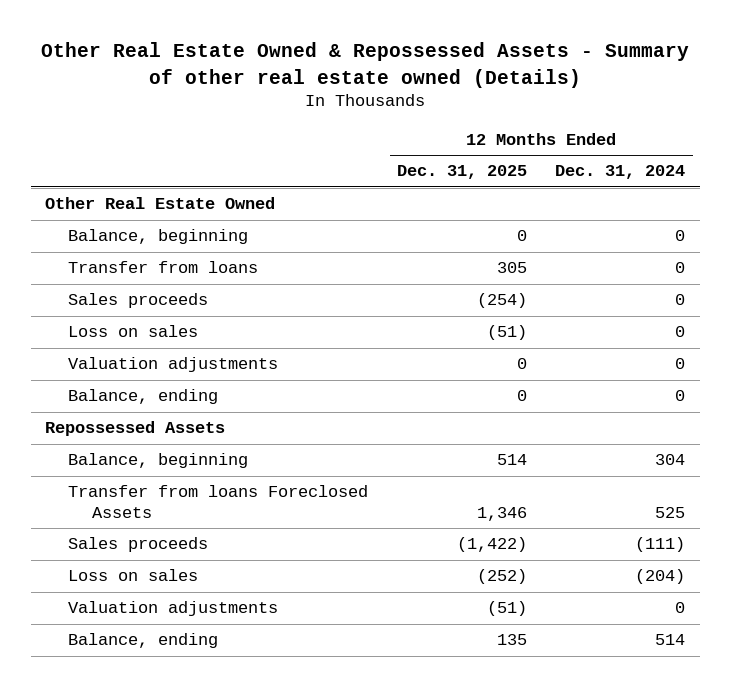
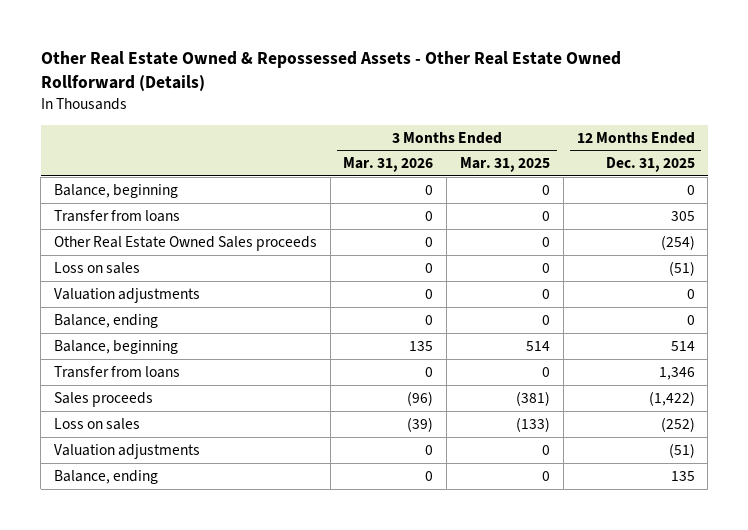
- Other Real Estate Owned & Repossessed Assets - Summary of other real estate owned (Details)
+ Other Real Estate Owned & Repossessed Assets - Other Real Estate Owned Rollforward (Details)
- | 12 Months Ended Dec. 31, 2025 | 12 Months Ended Dec. 31, 2024
+ | 3 Months Ended Mar. 31, 2026 | 3 Months Ended Mar. 31, 2025 | 12 Months Ended Dec. 31, 2025
- Other Real Estate Owned
- Sales proceeds | (254) | 0
+ Other Real Estate Owned Sales proceeds | 0 | 0 | (254)
- Repossessed Assets
- Transfer from loans Foreclosed Assets | 1,346 | 525
+ Transfer from loans | 0 | 0 | 1,346

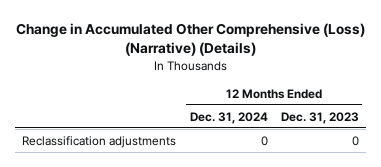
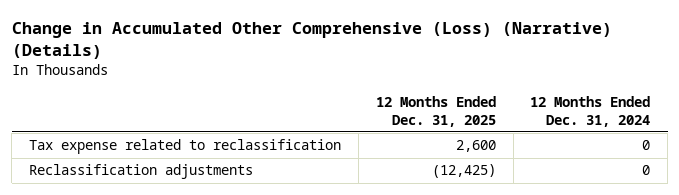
- | 12 Months Ended Dec. 31, 2024 | 12 Months Ended Dec. 31, 2023
+ | 12 Months Ended Dec. 31, 2025 | 12 Months Ended Dec. 31, 2024
+ Tax expense related to reclassification | 2,600 | 0

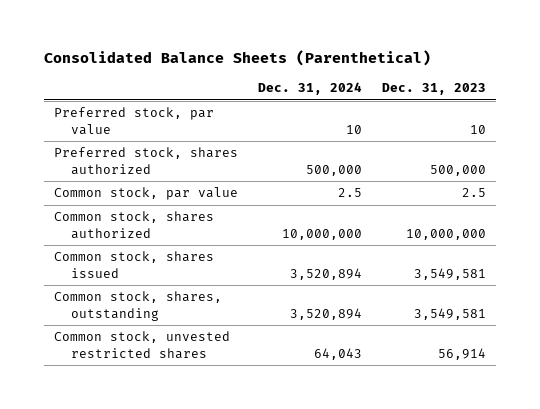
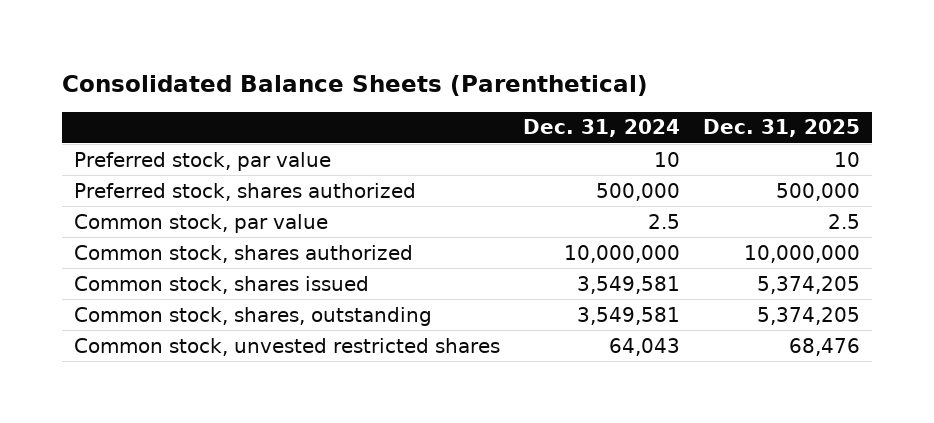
- | Dec. 31, 2024 | Dec. 31, 2023
+ | Dec. 31, 2024 | Dec. 31, 2025
- Common stock, shares issued | 3,520,894 | 3,549,581
- Common stock, shares, outstanding | 3,520,894 | 3,549,581
+ Common stock, shares issued | 3,549,581 | 5,374,205
+ Common stock, shares, outstanding | 3,549,581 | 5,374,205

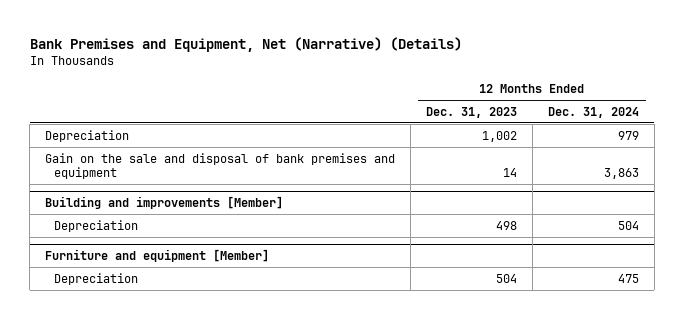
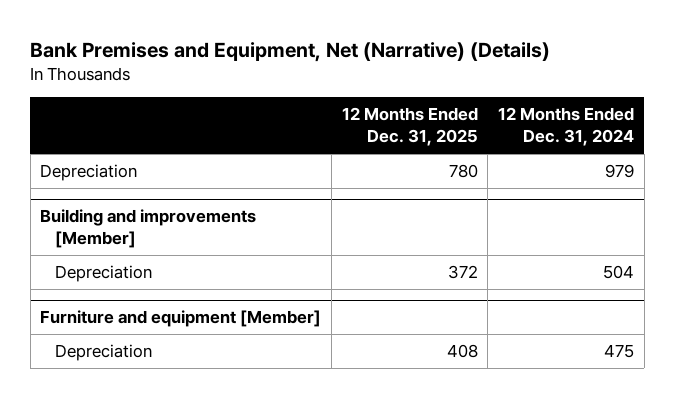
- | 12 Months Ended Dec. 31, 2023 | 12 Months Ended Dec. 31, 2024
+ | 12 Months Ended Dec. 31, 2025 | 12 Months Ended Dec. 31, 2024
- Gain on the sale and disposal of bank premises and equipment | 14 | 3,863

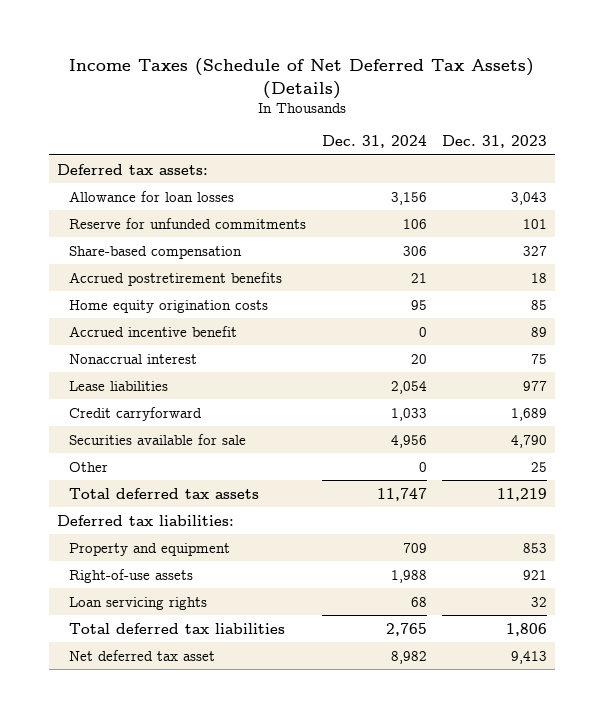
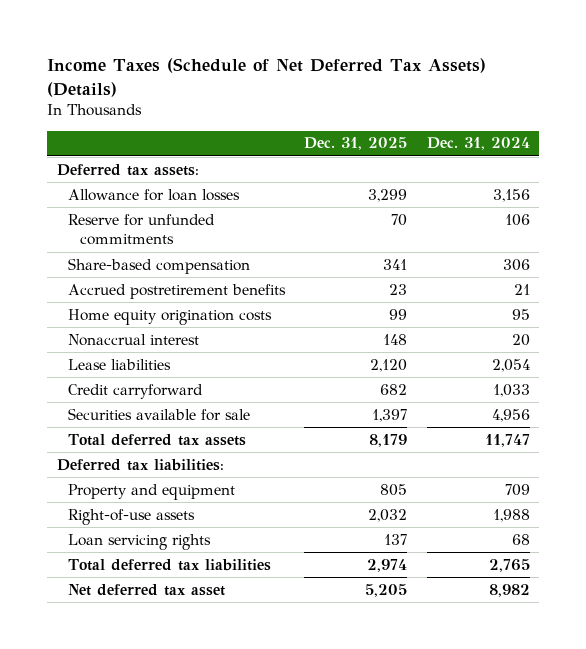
- | Dec. 31, 2024 | Dec. 31, 2023
+ | Dec. 31, 2025 | Dec. 31, 2024
- Accrued incentive benefit | 0 | 89
- Other | 0 | 25

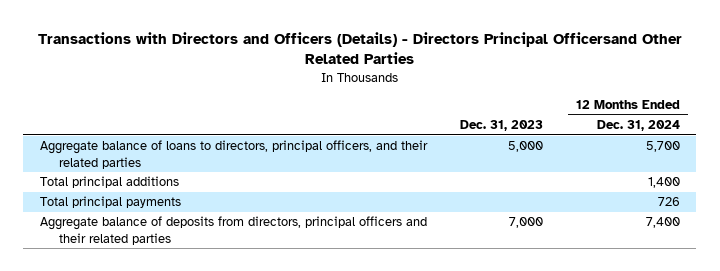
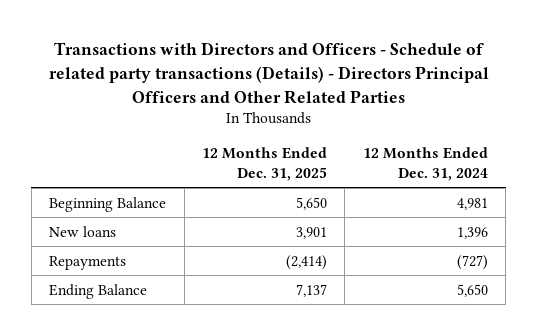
- Transactions with Directors and Officers (Details) - Directors Principal Officersand Other Related Parties
+ Transactions with Directors and Officers - Schedule of related party transactions (Details) - Directors Principal Officers and Other Related Parties
- | Dec. 31, 2023 | 12 Months Ended Dec. 31, 2024
+ | 12 Months Ended Dec. 31, 2025 | 12 Months Ended Dec. 31, 2024
- Aggregate balance of loans to directors, principal officers, and their related parties | 5,000 | 5,700
- Total principal additions | | 1,400
- Total principal payments | | 726
- Aggregate balance of deposits from directors, principal officers and their related parties | 7,000 | 7,400
+ Beginning Balance | 5,650 | 4,981
+ New loans | 3,901 | 1,396
+ Repayments | (2,414) | (727)
+ Ending Balance | 7,137 | 5,650

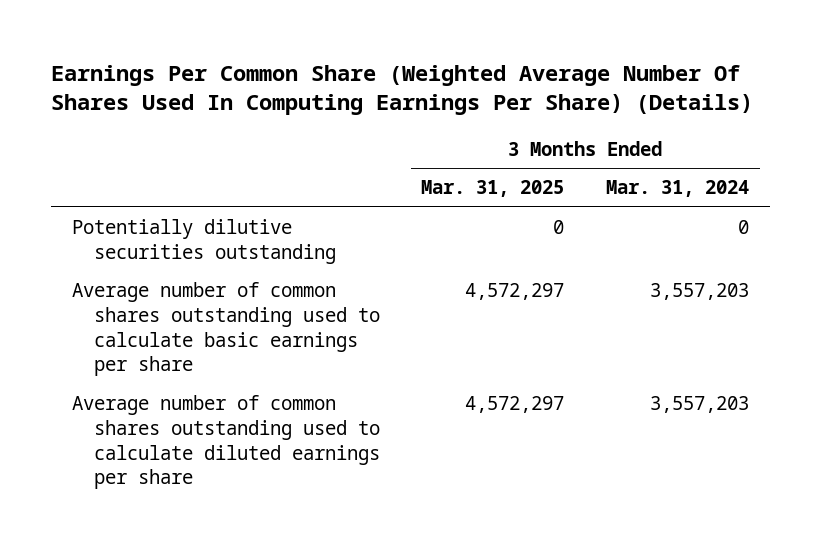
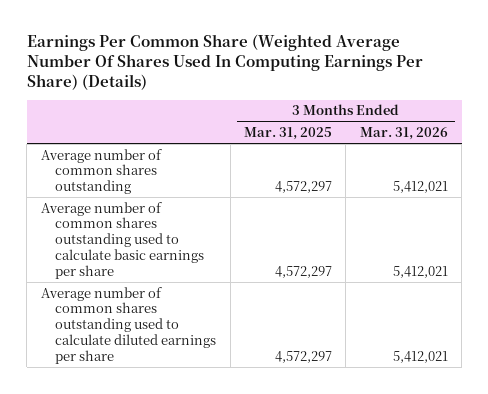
- | 3 Months Ended Mar. 31, 2025 | 3 Months Ended Mar. 31, 2024
+ | 3 Months Ended Mar. 31, 2025 | 3 Months Ended Mar. 31, 2026
- Potentially dilutive securities outstanding | 0 | 0
+ Average number of common shares outstanding | 4,572,297 | 5,412,021

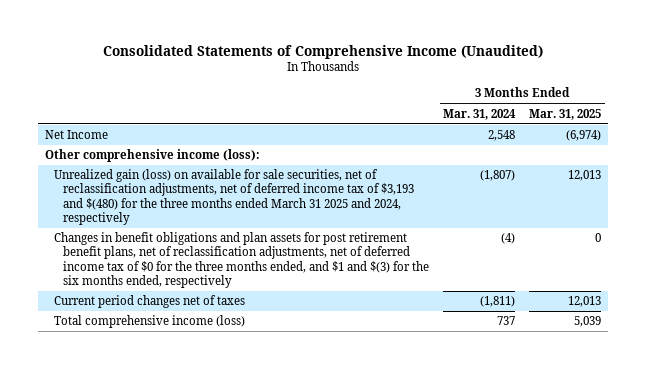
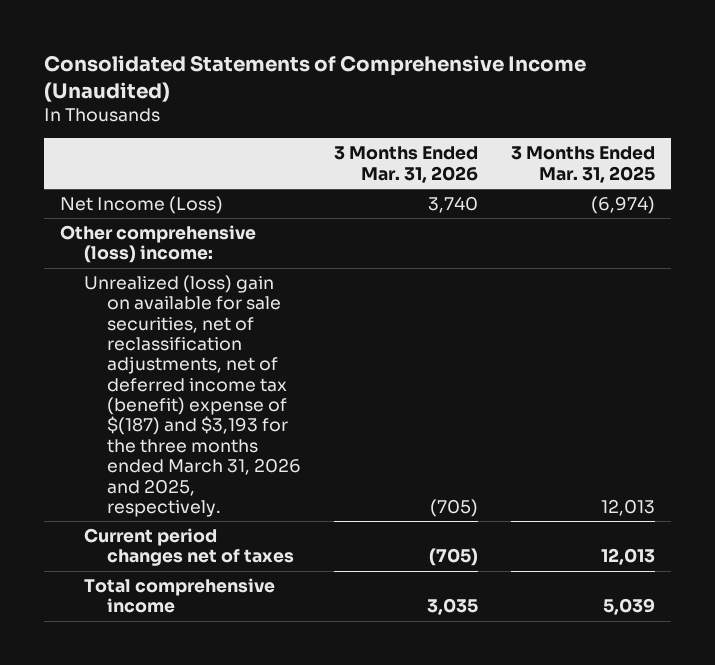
- | 3 Months Ended Mar. 31, 2024 | 3 Months Ended Mar. 31, 2025
+ | 3 Months Ended Mar. 31, 2026 | 3 Months Ended Mar. 31, 2025
- Net Income | 2,548 | (6,974)
- Other comprehensive income (loss):
- Unrealized gain (loss) on available for sale securities, net of reclassification adjustments, net of deferred income tax of $3,193 and $(480) for the three months ended March 31 2025 and 2024, respectively | (1,807) | 12,013
- Changes in benefit obligations and plan assets for post retirement benefit plans, net of reclassification adjustments, net of deferred income tax of $0 for the three months ended, and $1 and $(3) for the six months ended, respectively | (4) | 0
+ Net Income (Loss) | 3,740 | (6,974)
+ Other comprehensive (loss) income:
+ Unrealized (loss) gain on available for sale securities, net of reclassification adjustments, net of deferred income tax (benefit) expense of $(187) and $3,193 for the three months ended March 31, 2026 and 2025, respectively. | (705) | 12,013
- Total comprehensive income (loss) | 737 | 5,039
+ Total comprehensive income | 3,035 | 5,039

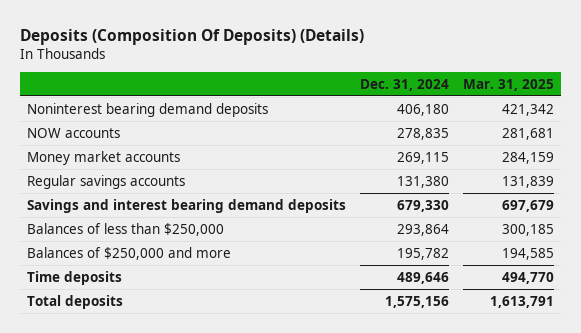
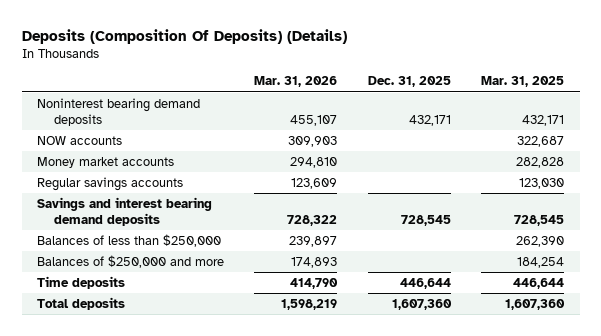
- | Dec. 31, 2024 | Mar. 31, 2025
+ | Mar. 31, 2026 | Dec. 31, 2025 | Mar. 31, 2025
- Noninterest bearing demand deposits | 406,180 | 421,342
- NOW accounts | 278,835 | 281,681
- Money market accounts | 269,115 | 284,159
- Regular savings accounts | 131,380 | 131,839
- Savings and interest bearing demand deposits | 679,330 | 697,679
- Balances of less than $250,000 | 293,864 | 300,185
- Balances of $250,000 and more | 195,782 | 194,585
- Time deposits | 489,646 | 494,770
- Total deposits | 1,575,156 | 1,613,791
+ Noninterest bearing demand deposits | 455,107 | 432,171 | 432,171
+ NOW accounts | 309,903 | | 322,687
+ Money market accounts | 294,810 | | 282,828
+ Regular savings accounts | 123,609 | | 123,030
+ Savings and interest bearing demand deposits | 728,322 | 728,545 | 728,545
+ Balances of less than $250,000 | 239,897 | | 262,390
+ Balances of $250,000 and more | 174,893 | | 184,254
+ Time deposits | 414,790 | 446,644 | 446,644
+ Total deposits | 1,598,219 | 1,607,360 | 1,607,360

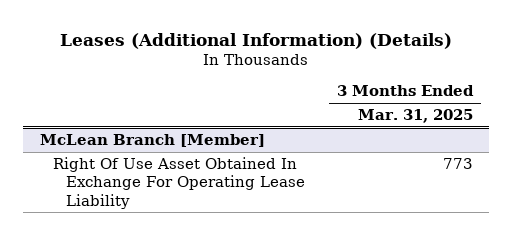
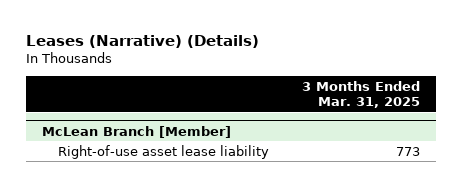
- Leases (Additional Information) (Details)
+ Leases (Narrative) (Details)
@ McLean Branch [Member]
- Right Of Use Asset Obtained In Exchange For Operating Lease Liability | 773
+ Right-of-use asset lease liability | 773

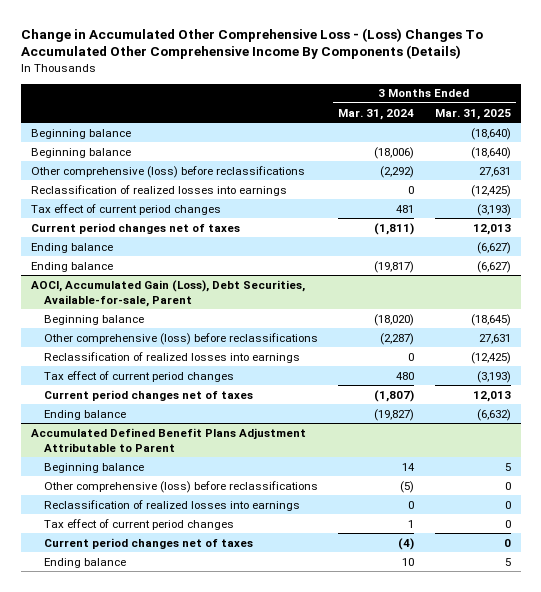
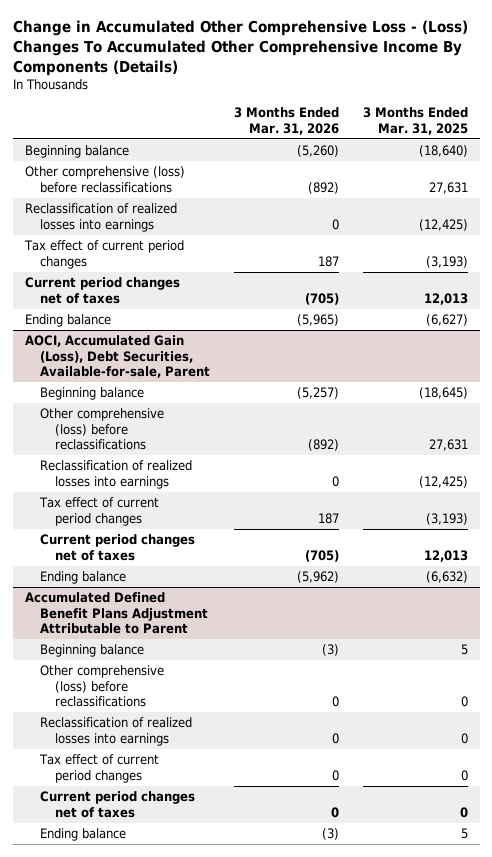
- | 3 Months Ended Mar. 31, 2024 | 3 Months Ended Mar. 31, 2025
+ | 3 Months Ended Mar. 31, 2026 | 3 Months Ended Mar. 31, 2025
- Beginning balance | (18,006) | (18,640)
- Ending balance | (19,817) | (6,627)

